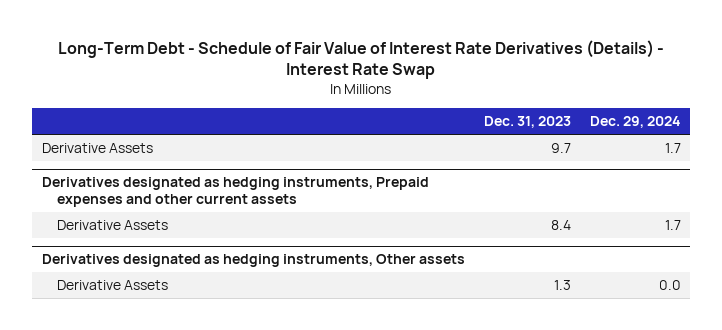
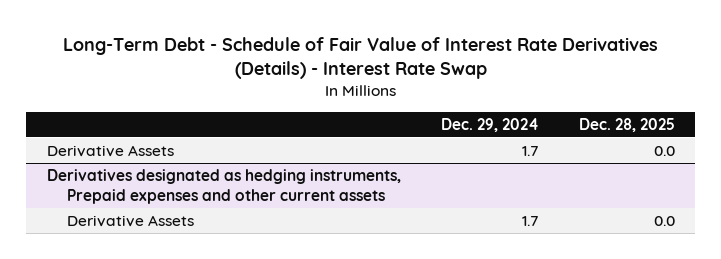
- | Dec. 31, 2023 | Dec. 29, 2024
+ | Dec. 29, 2024 | Dec. 28, 2025
- Derivatives designated as hedging instruments, Other assets
- Derivative Assets | 1.3 | 0.0

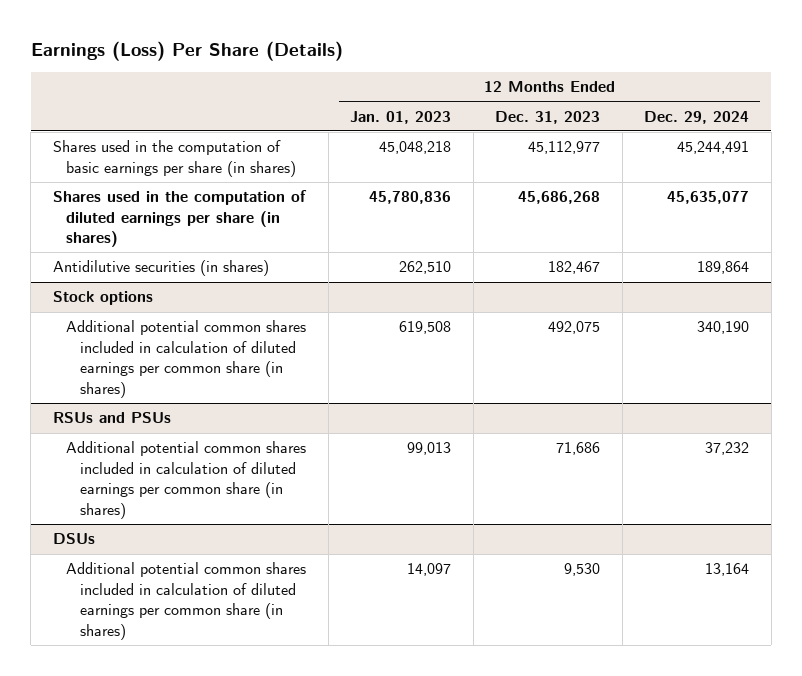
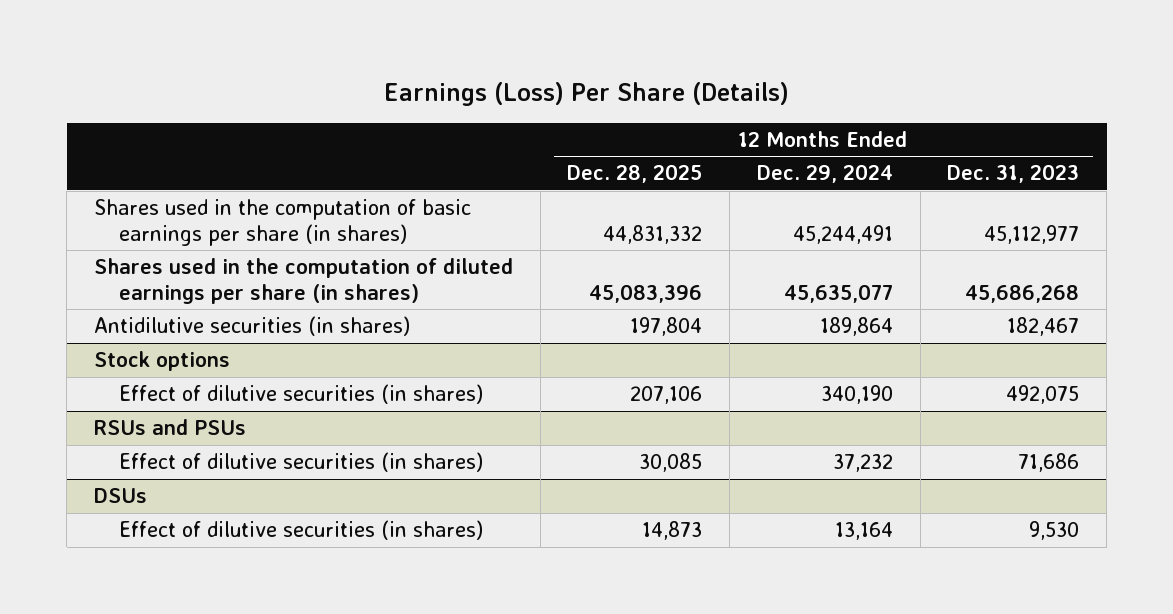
- | 12 Months Ended Jan. 01, 2023 | 12 Months Ended Dec. 31, 2023 | 12 Months Ended Dec. 29, 2024
+ | 12 Months Ended Dec. 28, 2025 | 12 Months Ended Dec. 29, 2024 | 12 Months Ended Dec. 31, 2023
@ Stock options
- Additional potential common shares included in calculation of diluted earnings per common share (in shares) | 619,508 | 492,075 | 340,190
+ Effect of dilutive securities (in shares) | 207,106 | 340,190 | 492,075
@ RSUs and PSUs
- Additional potential common shares included in calculation of diluted earnings per common share (in shares) | 99,013 | 71,686 | 37,232
+ Effect of dilutive securities (in shares) | 30,085 | 37,232 | 71,686
@ DSUs
- Additional potential common shares included in calculation of diluted earnings per common share (in shares) | 14,097 | 9,530 | 13,164
+ Effect of dilutive securities (in shares) | 14,873 | 13,164 | 9,530

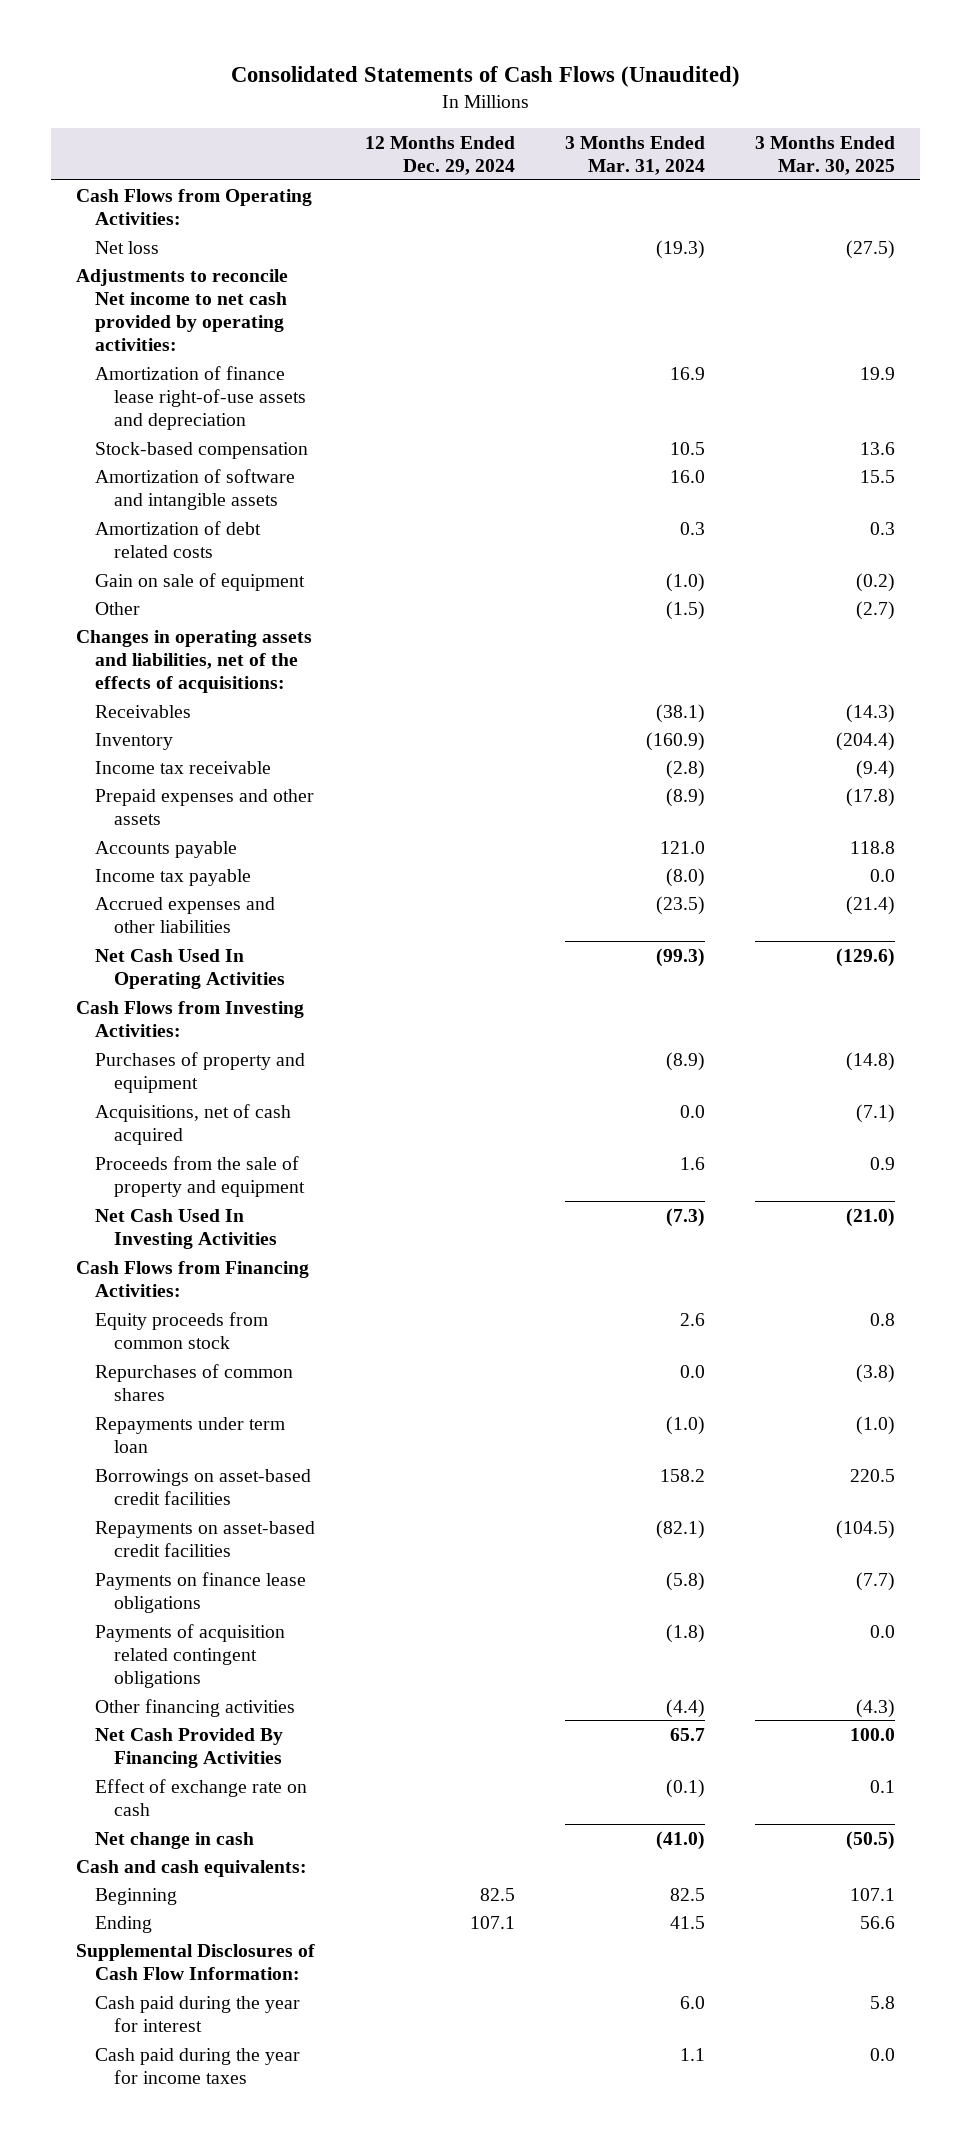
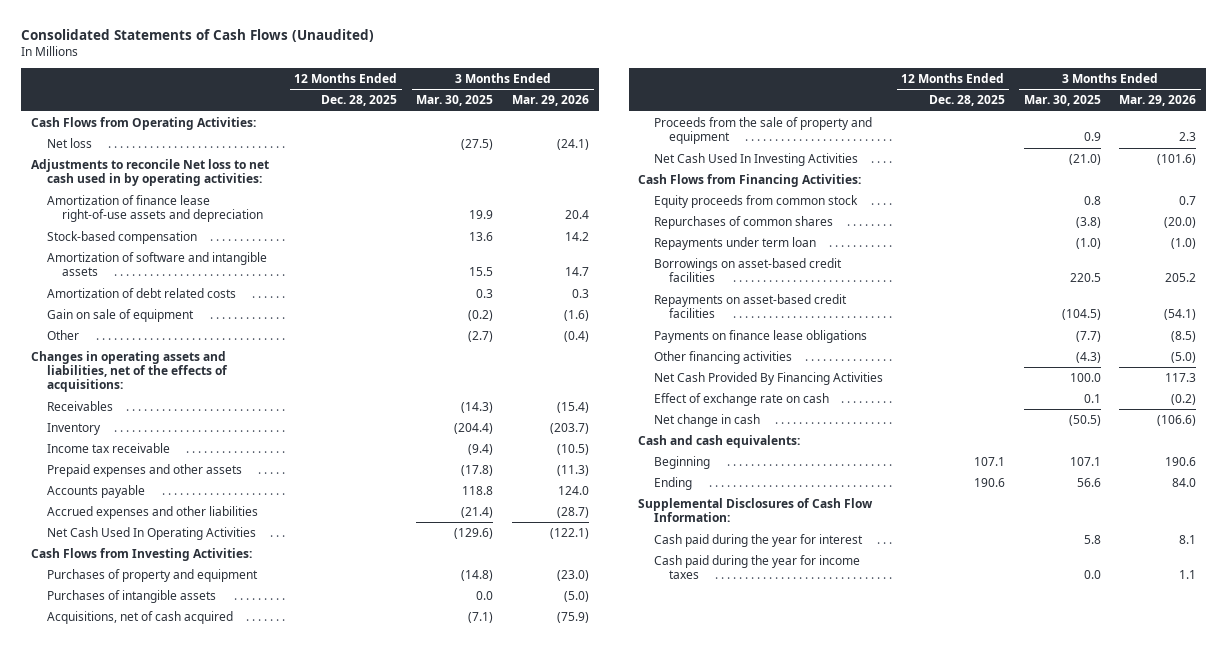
- | 12 Months Ended Dec. 29, 2024 | 3 Months Ended Mar. 31, 2024 | 3 Months Ended Mar. 30, 2025
+ | 12 Months Ended Dec. 28, 2025 | 3 Months Ended Mar. 30, 2025 | 3 Months Ended Mar. 29, 2026
- Adjustments to reconcile Net income to net cash provided by operating activities:
+ Adjustments to reconcile Net loss to net cash used in by operating activities:
- Income tax payable | | (8.0) | 0.0
+ Purchases of intangible assets | | 0.0 | (5.0)
- Payments of acquisition related contingent obligations | | (1.8) | 0.0

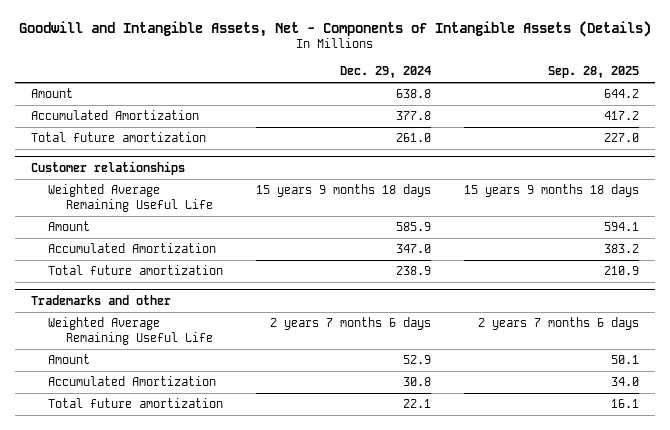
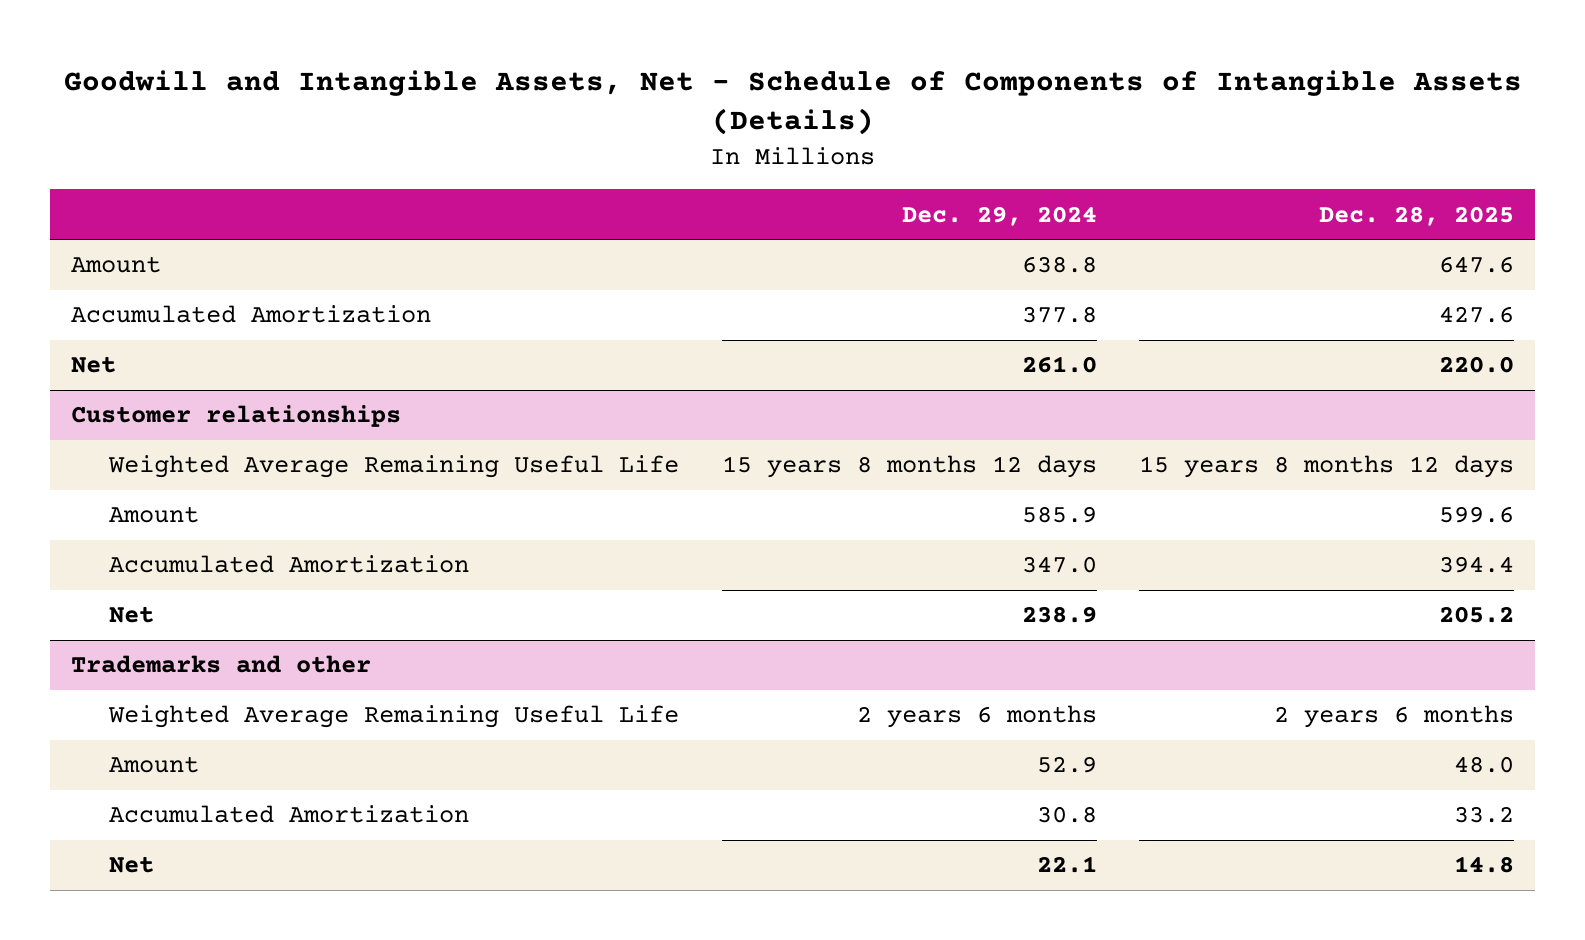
- Goodwill and Intangible Assets, Net - Components of Intangible Assets (Details)
+ Goodwill and Intangible Assets, Net - Schedule of Components of Intangible Assets (Details)
- | Dec. 29, 2024 | Sep. 28, 2025
+ | Dec. 29, 2024 | Dec. 28, 2025
- Total future amortization | 261.0 | 227.0
+ Net | 261.0 | 220.0
@ Customer relationships
- Weighted Average Remaining Useful Life | 15 years 9 months 18 days | 15 years 9 months 18 days
+ Weighted Average Remaining Useful Life | 15 years 8 months 12 days | 15 years 8 months 12 days
- Total future amortization | 238.9 | 210.9
+ Net | 238.9 | 205.2
@ Trademarks and other
- Weighted Average Remaining Useful Life | 2 years 7 months 6 days | 2 years 7 months 6 days
+ Weighted Average Remaining Useful Life | 2 years 6 months | 2 years 6 months
- Total future amortization | 22.1 | 16.1
+ Net | 22.1 | 14.8

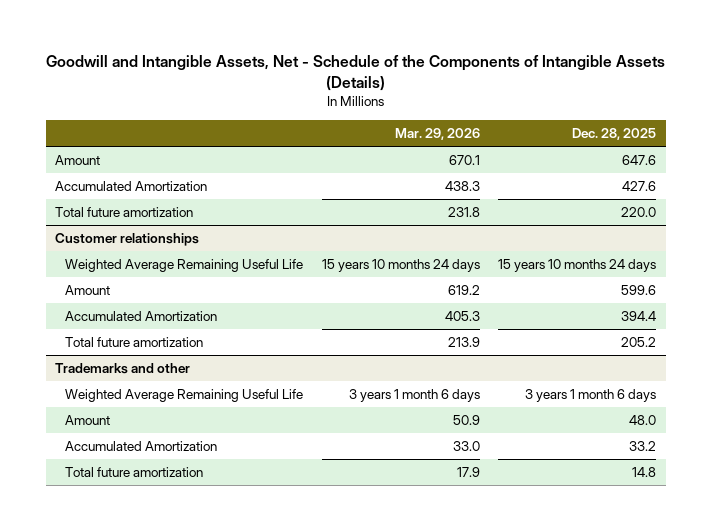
- Goodwill and Intangible Assets, Net - Schedule of Components of Intangible Assets (Details)
+ Goodwill and Intangible Assets, Net - Schedule of the Components of Intangible Assets (Details)
- | Dec. 29, 2024 | Dec. 28, 2025
+ | Mar. 29, 2026 | Dec. 28, 2025
- Net | 261.0 | 220.0
+ Total future amortization | 231.8 | 220.0
@ Customer relationships
- Weighted Average Remaining Useful Life | 15 years 8 months 12 days | 15 years 8 months 12 days
+ Weighted Average Remaining Useful Life | 15 years 10 months 24 days | 15 years 10 months 24 days
- Net | 238.9 | 205.2
+ Total future amortization | 213.9 | 205.2
@ Trademarks and other
- Weighted Average Remaining Useful Life | 2 years 6 months | 2 years 6 months
+ Weighted Average Remaining Useful Life | 3 years 1 month 6 days | 3 years 1 month 6 days
- Net | 22.1 | 14.8
+ Total future amortization | 17.9 | 14.8

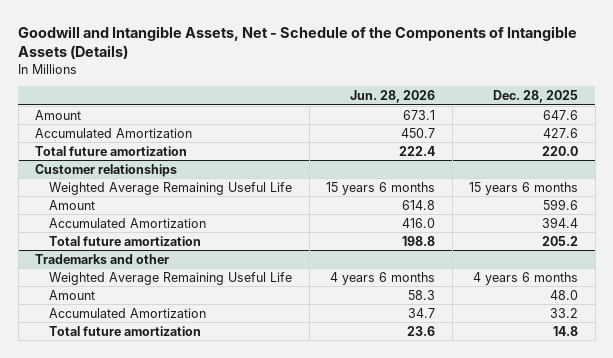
- | Mar. 29, 2026 | Dec. 28, 2025
+ | Jun. 28, 2026 | Dec. 28, 2025
@ Customer relationships
- Weighted Average Remaining Useful Life | 15 years 10 months 24 days | 15 years 10 months 24 days
+ Weighted Average Remaining Useful Life | 15 years 6 months | 15 years 6 months
@ Trademarks and other
- Weighted Average Remaining Useful Life | 3 years 1 month 6 days | 3 years 1 month 6 days
+ Weighted Average Remaining Useful Life | 4 years 6 months | 4 years 6 months

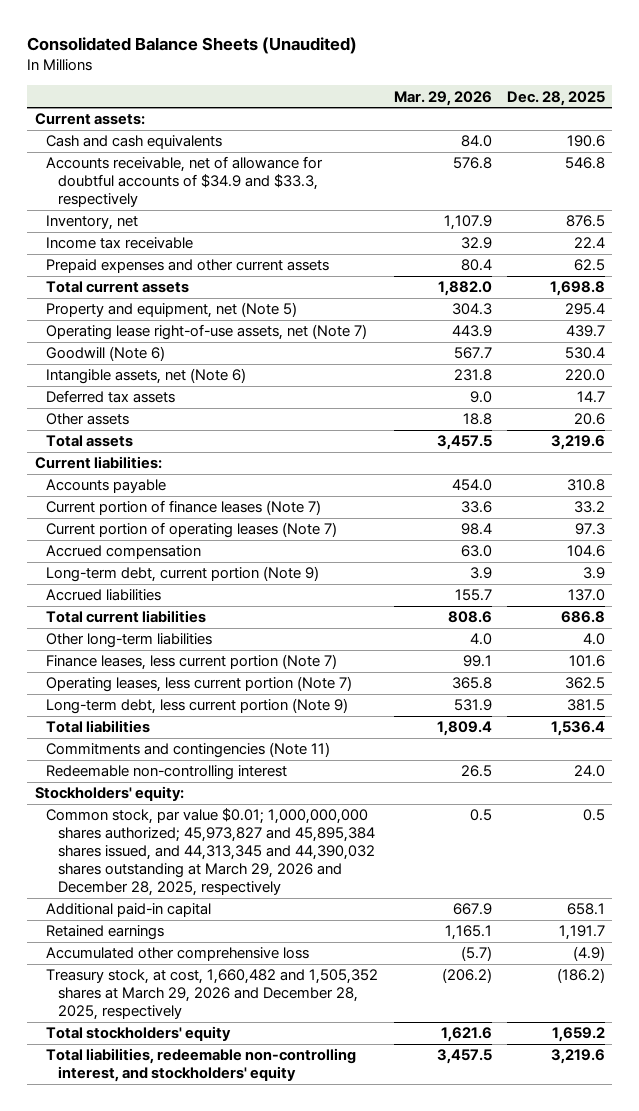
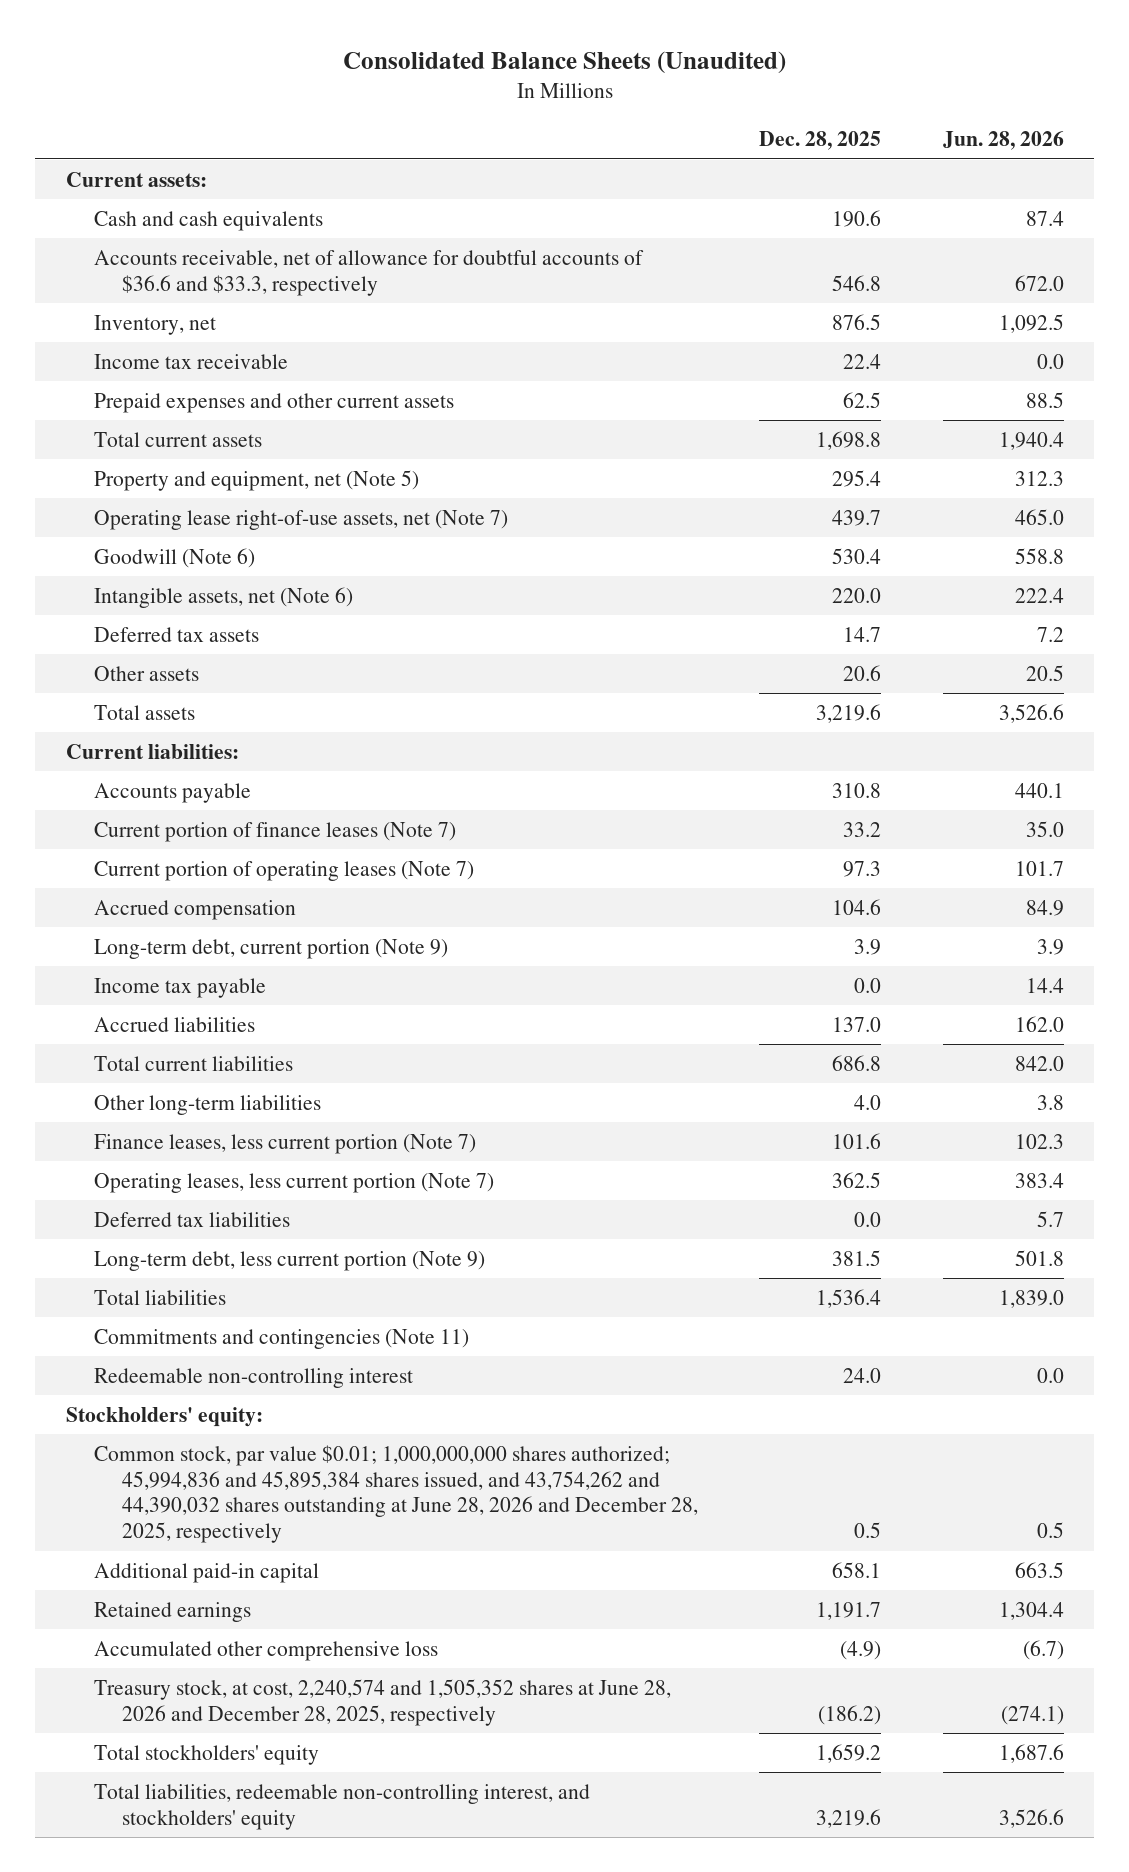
- | Mar. 29, 2026 | Dec. 28, 2025
+ | Dec. 28, 2025 | Jun. 28, 2026
- Accounts receivable, net of allowance for doubtful accounts of $34.9 and $33.3, respectively | 576.8 | 546.8
+ Accounts receivable, net of allowance for doubtful accounts of $36.6 and $33.3, respectively | 546.8 | 672.0
+ Income tax payable | 0.0 | 14.4
+ Deferred tax liabilities | 0.0 | 5.7
- Common stock, par value $0.01; 1,000,000,000 shares authorized; 45,973,827 and 45,895,384 shares issued, and 44,313,345 and 44,390,032 shares outstanding at March 29, 2026 and December 28, 2025, respectively | 0.5 | 0.5
+ Common stock, par value $0.01; 1,000,000,000 shares authorized; 45,994,836 and 45,895,384 shares issued, and 43,754,262 and 44,390,032 shares outstanding at June 28, 2026 and December 28, 2025, respectively | 0.5 | 0.5
- Treasury stock, at cost, 1,660,482 and 1,505,352 shares at March 29, 2026 and December 28, 2025, respectively | (206.2) | (186.2)
+ Treasury stock, at cost, 2,240,574 and 1,505,352 shares at June 28, 2026 and December 28, 2025, respectively | (186.2) | (274.1)

